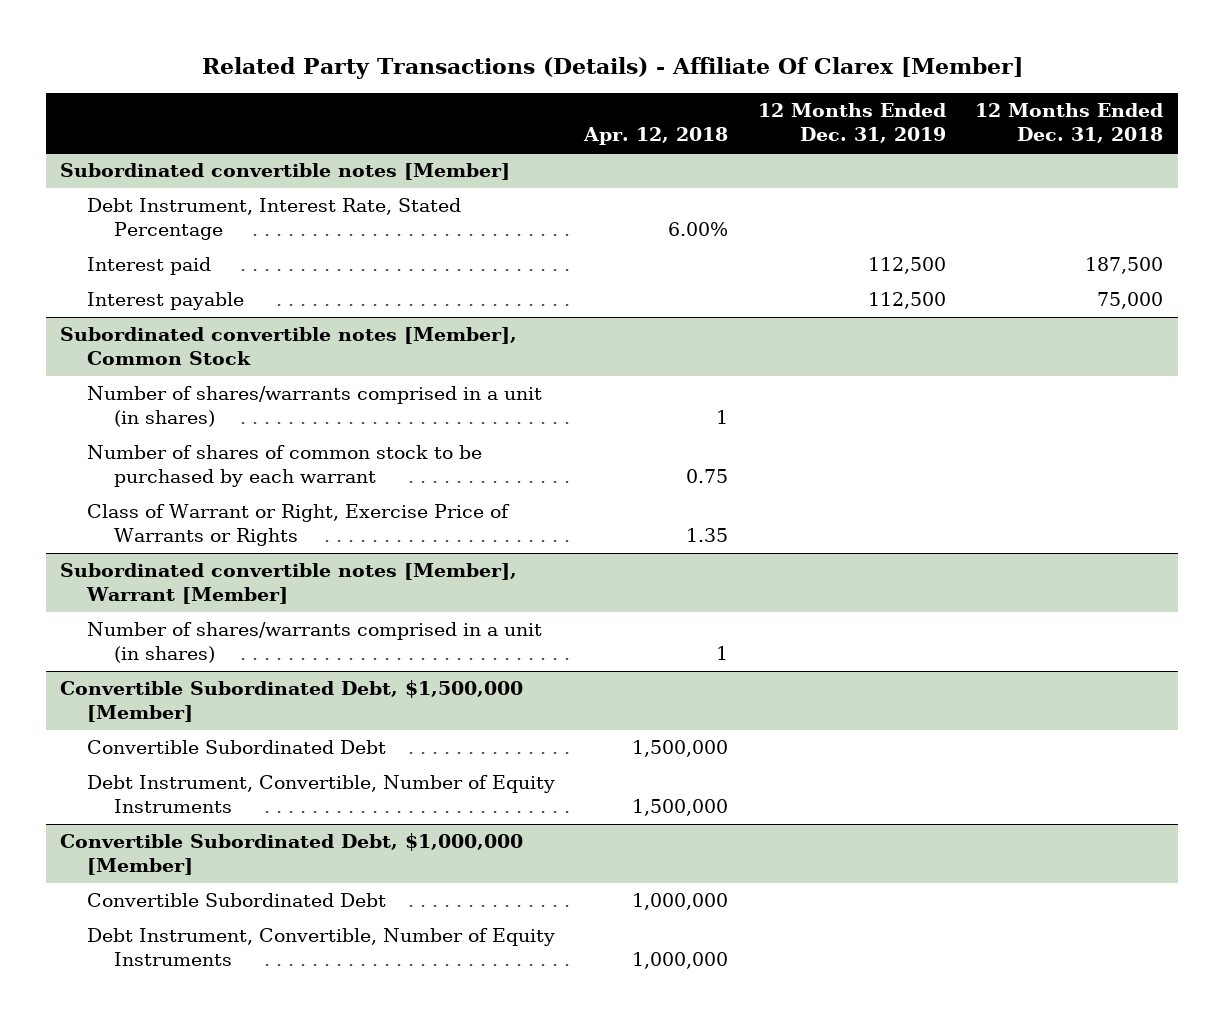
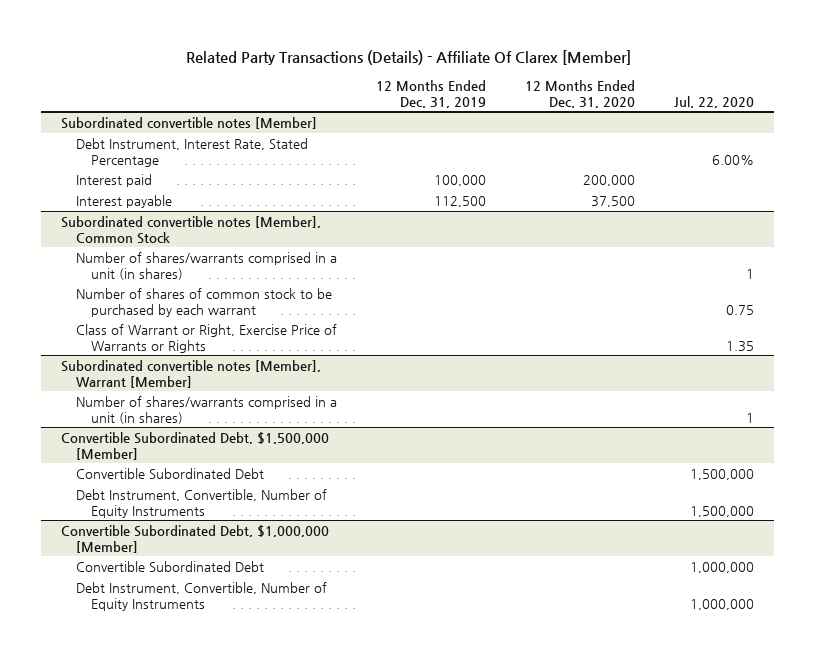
- | Apr. 12, 2018 | 12 Months Ended Dec. 31, 2019 | 12 Months Ended Dec. 31, 2018
+ | 12 Months Ended Dec. 31, 2019 | 12 Months Ended Dec. 31, 2020 | Jul. 22, 2020
@ Subordinated convertible notes [Member]
- Interest paid | | 112,500 | 187,500
+ Interest paid | 100,000 | 200,000 |

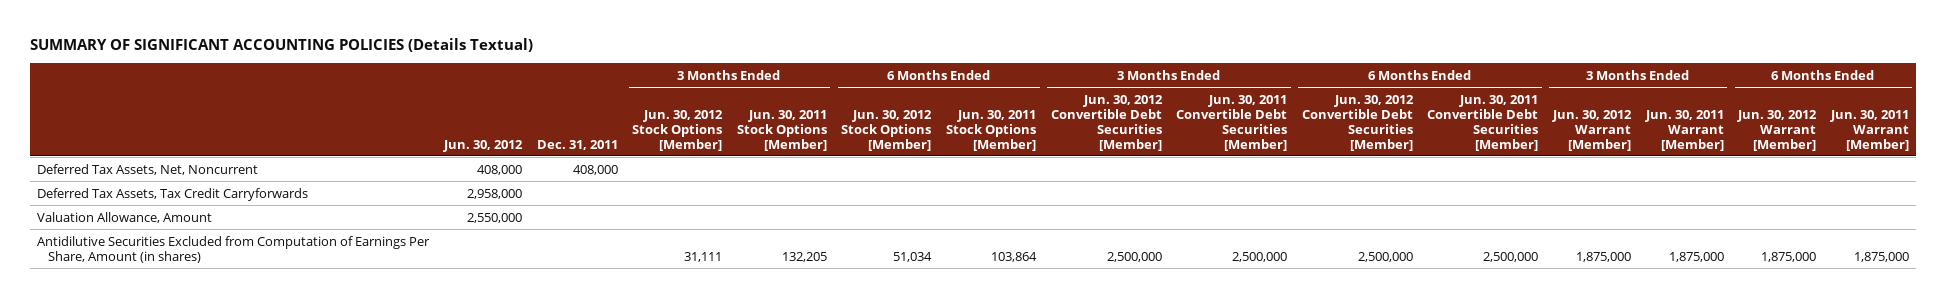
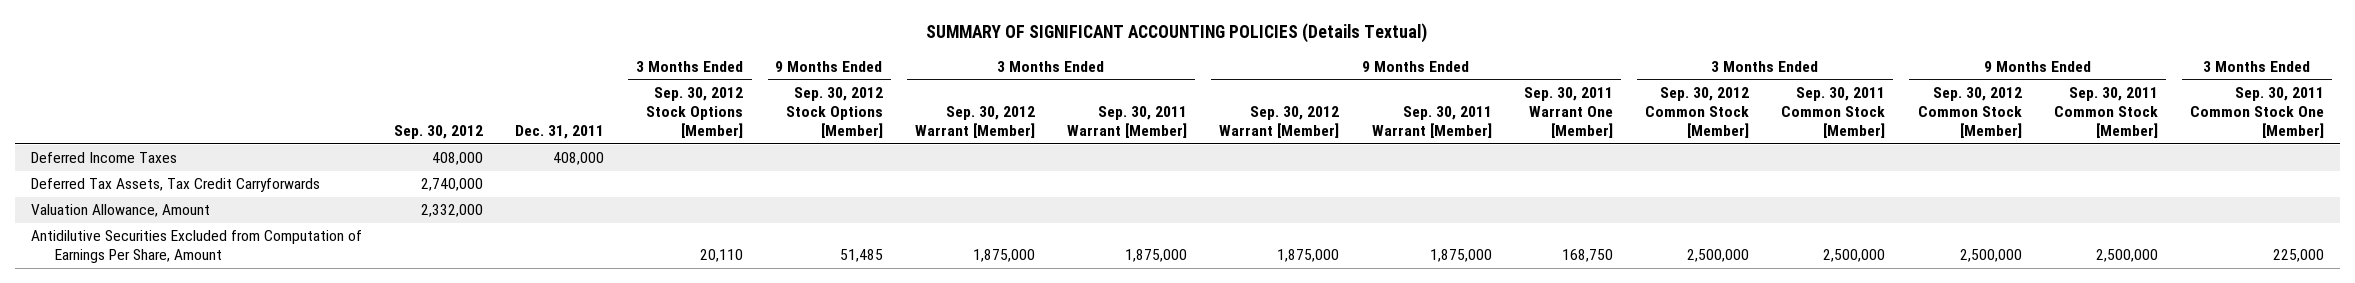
- | Jun. 30, 2012 | Dec. 31, 2011 | 3 Months Ended Jun. 30, 2012 Stock Options [Member] | 3 Months Ended Jun. 30, 2011 Stock Options [Member] | 6 Months Ended Jun. 30, 2012 Stock Options [Member] | 6 Months Ended Jun. 30, 2011 Stock Options [Member] | 3 Months Ended Jun. 30, 2012 Convertible Debt Securities [Member] | 3 Months Ended Jun. 30, 2011 Convertible Debt Securities [Member] | 6 Months Ended Jun. 30, 2012 Convertible Debt Securities [Member] | 6 Months Ended Jun. 30, 2011 Convertible Debt Securities [Member] | 3 Months Ended Jun. 30, 2012 Warrant [Member] | 3 Months Ended Jun. 30, 2011 Warrant [Member] | 6 Months Ended Jun. 30, 2012 Warrant [Member] | 6 Months Ended Jun. 30, 2011 Warrant [Member]
+ | Sep. 30, 2012 | Dec. 31, 2011 | 3 Months Ended Sep. 30, 2012 Stock Options [Member] | 9 Months Ended Sep. 30, 2012 Stock Options [Member] | 3 Months Ended Sep. 30, 2012 Warrant [Member] | 3 Months Ended Sep. 30, 2011 Warrant [Member] | 9 Months Ended Sep. 30, 2012 Warrant [Member] | 9 Months Ended Sep. 30, 2011 Warrant [Member] | 9 Months Ended Sep. 30, 2011 Warrant One [Member] | 3 Months Ended Sep. 30, 2012 Common Stock [Member] | 3 Months Ended Sep. 30, 2011 Common Stock [Member] | 9 Months Ended Sep. 30, 2012 Common Stock [Member] | 9 Months Ended Sep. 30, 2011 Common Stock [Member] | 3 Months Ended Sep. 30, 2011 Common Stock One [Member]
- Deferred Tax Assets, Net, Noncurrent | 408,000 | 408,000 | | | | | | | | | | | |
+ Deferred Income Taxes | 408,000 | 408,000 | | | | | | | | | | | |
- Antidilutive Securities Excluded from Computation of Earnings Per Share, Amount (in shares) | | | 31,111 | 132,205 | 51,034 | 103,864 | 2,500,000 | 2,500,000 | 2,500,000 | 2,500,000 | 1,875,000 | 1,875,000 | 1,875,000 | 1,875,000
+ Antidilutive Securities Excluded from Computation of Earnings Per Share, Amount | | | 20,110 | 51,485 | 1,875,000 | 1,875,000 | 1,875,000 | 1,875,000 | 168,750 | 2,500,000 | 2,500,000 | 2,500,000 | 2,500,000 | 225,000

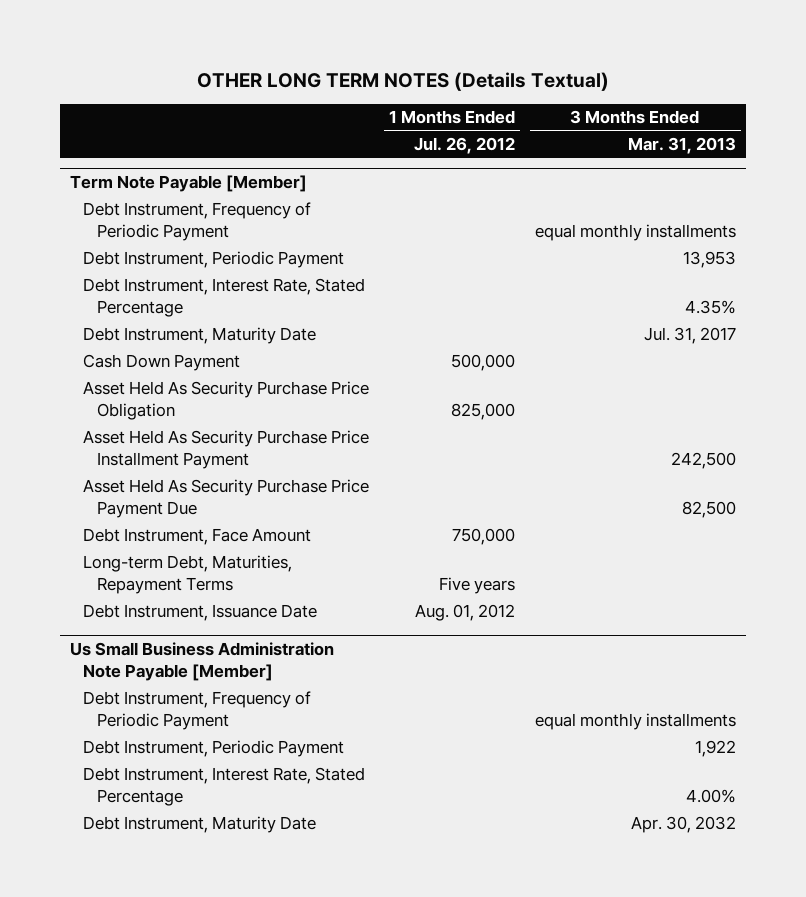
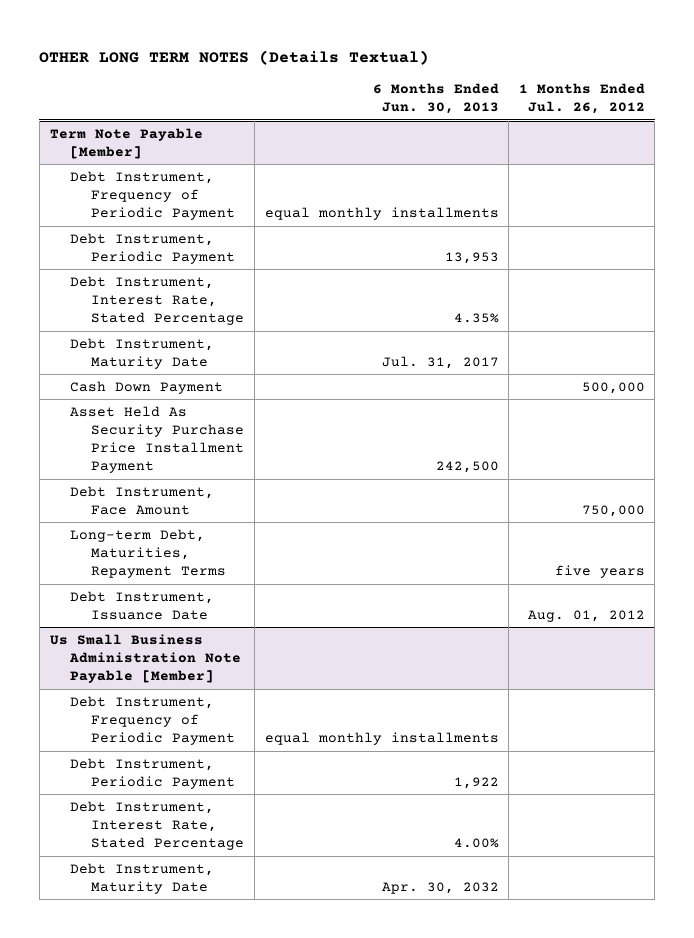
- | 1 Months Ended Jul. 26, 2012 | 3 Months Ended Mar. 31, 2013
+ | 6 Months Ended Jun. 30, 2013 | 1 Months Ended Jul. 26, 2012
@ Term Note Payable [Member]
- Asset Held As Security Purchase Price Obligation | 825,000 |
- Asset Held As Security Purchase Price Payment Due | | 82,500
- Long-term Debt, Maturities, Repayment Terms | Five years |
+ Long-term Debt, Maturities, Repayment Terms | | five years

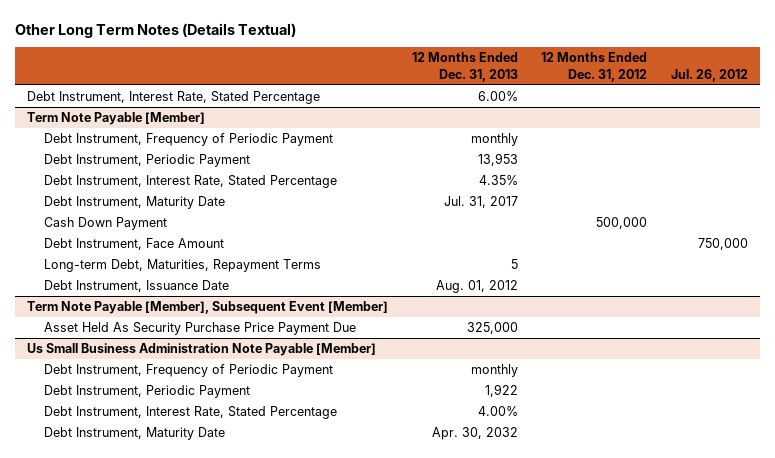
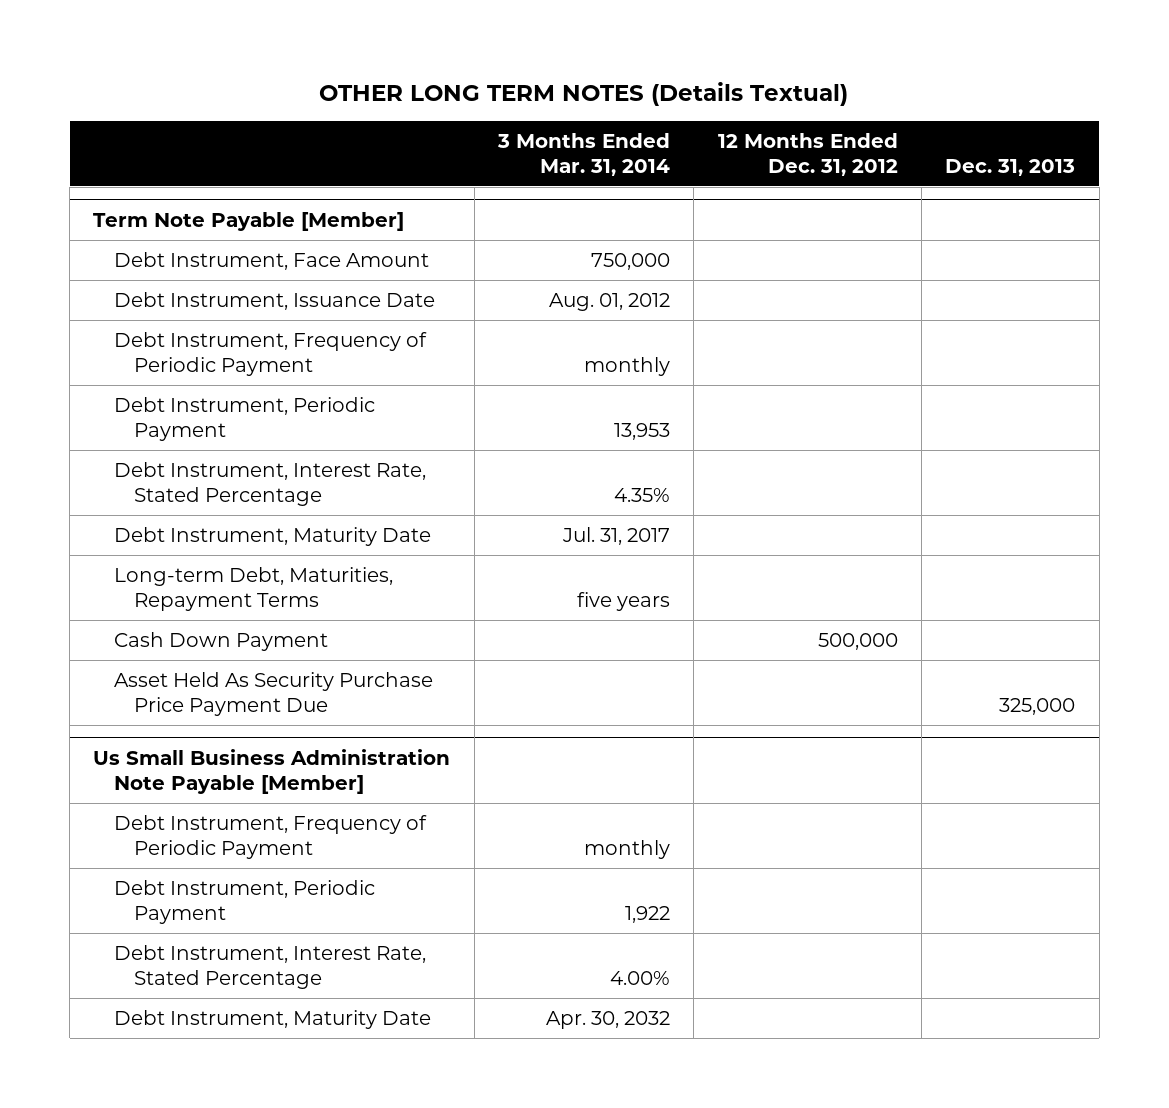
- Other Long Term Notes (Details Textual)
+ OTHER LONG TERM NOTES (Details Textual)
- | 12 Months Ended Dec. 31, 2013 | 12 Months Ended Dec. 31, 2012 | Jul. 26, 2012
+ | 3 Months Ended Mar. 31, 2014 | 12 Months Ended Dec. 31, 2012 | Dec. 31, 2013
- Debt Instrument, Interest Rate, Stated Percentage | 6.00% | |
@ Term Note Payable [Member]
moved up: Debt Instrument, Face Amount | 750,000 | |
moved up: Debt Instrument, Issuance Date | Aug. 01, 2012 | |
- Term Note Payable [Member], Subsequent Event [Member]
- Asset Held As Security Purchase Price Payment Due | 325,000 | |
@ Term Note Payable [Member]
moved down: Cash Down Payment | | 500,000 |
+ Asset Held As Security Purchase Price Payment Due | | | 325,000

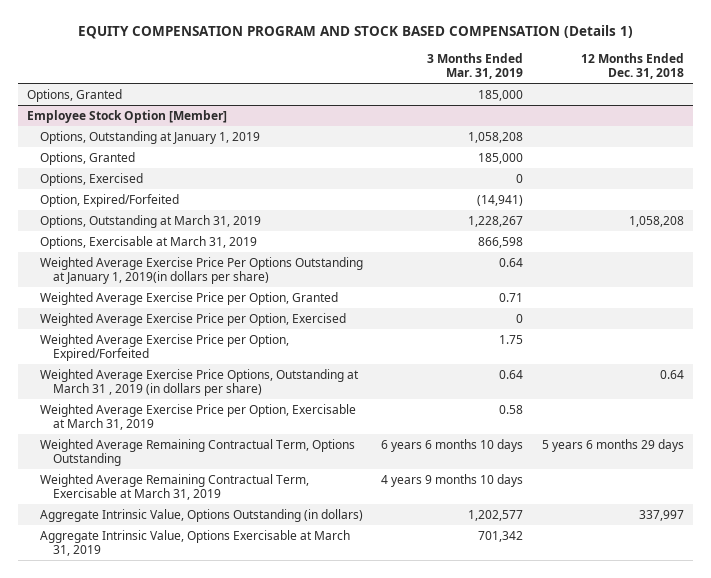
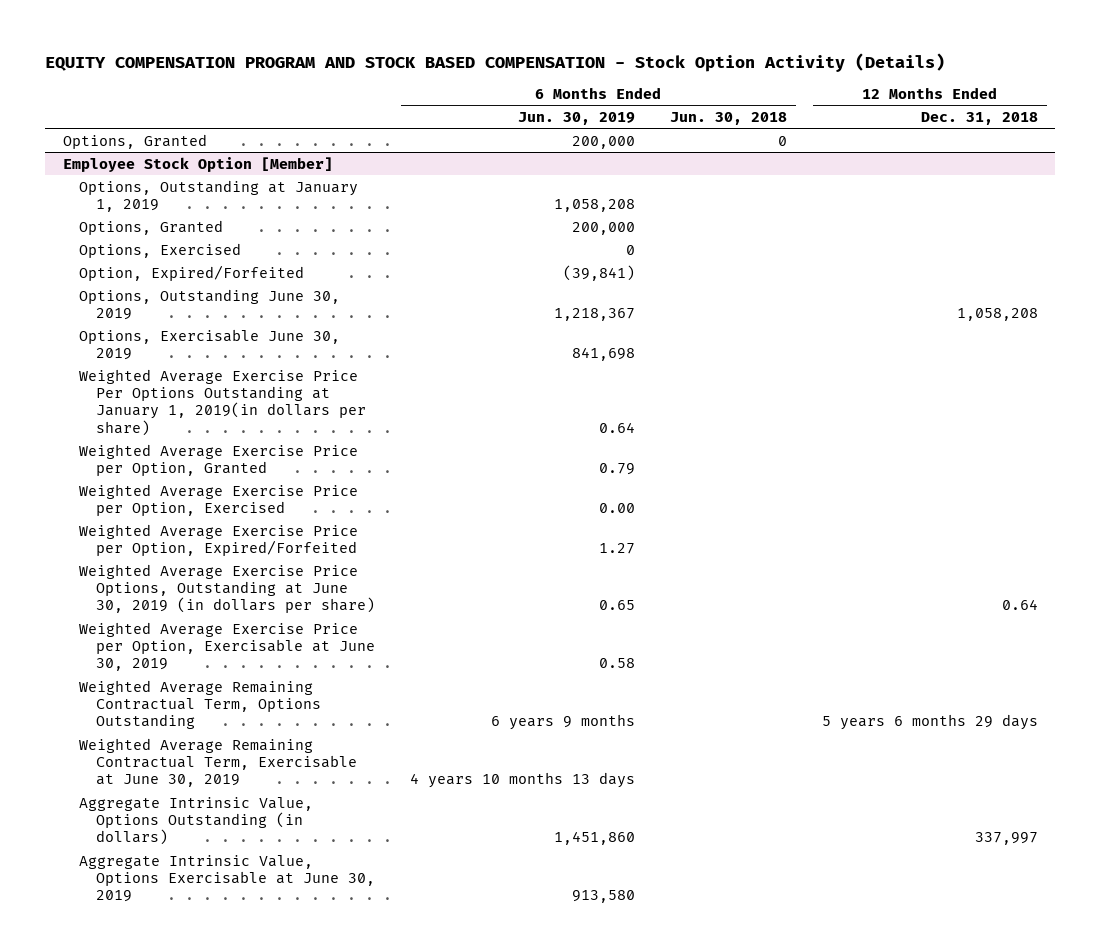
- EQUITY COMPENSATION PROGRAM AND STOCK BASED COMPENSATION (Details 1)
+ EQUITY COMPENSATION PROGRAM AND STOCK BASED COMPENSATION - Stock Option Activity (Details)
- | 3 Months Ended Mar. 31, 2019 | 12 Months Ended Dec. 31, 2018
+ | 6 Months Ended Jun. 30, 2019 | 6 Months Ended Jun. 30, 2018 | 12 Months Ended Dec. 31, 2018
@ Employee Stock Option [Member]
- Options, Outstanding at March 31, 2019 | 1,228,267 | 1,058,208
- Options, Exercisable at March 31, 2019 | 866,598 |
+ Options, Outstanding June 30, 2019 | 1,218,367 | | 1,058,208
+ Options, Exercisable June 30, 2019 | 841,698 | |
- Weighted Average Exercise Price Options, Outstanding at March 31 , 2019 (in dollars per share) | 0.64 | 0.64
- Weighted Average Exercise Price per Option, Exercisable at March 31, 2019 | 0.58 |
+ Weighted Average Exercise Price Options, Outstanding at June 30, 2019 (in dollars per share) | 0.65 | | 0.64
+ Weighted Average Exercise Price per Option, Exercisable at June 30, 2019 | 0.58 | |
- Weighted Average Remaining Contractual Term, Exercisable at March 31, 2019 | 4 years 9 months 10 days |
+ Weighted Average Remaining Contractual Term, Exercisable at June 30, 2019 | 4 years 10 months 13 days | |
- Aggregate Intrinsic Value, Options Exercisable at March 31, 2019 | 701,342 |
+ Aggregate Intrinsic Value, Options Exercisable at June 30, 2019 | 913,580 | |

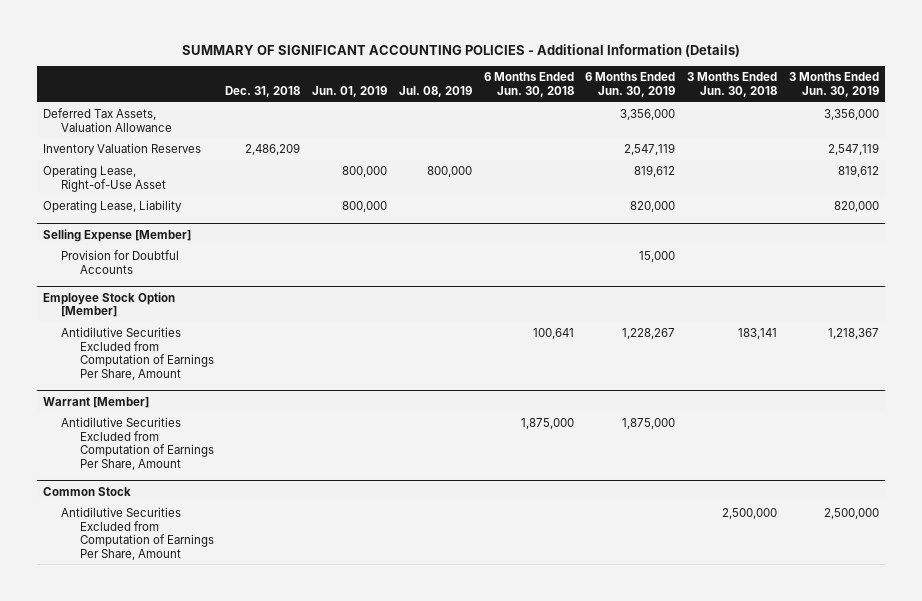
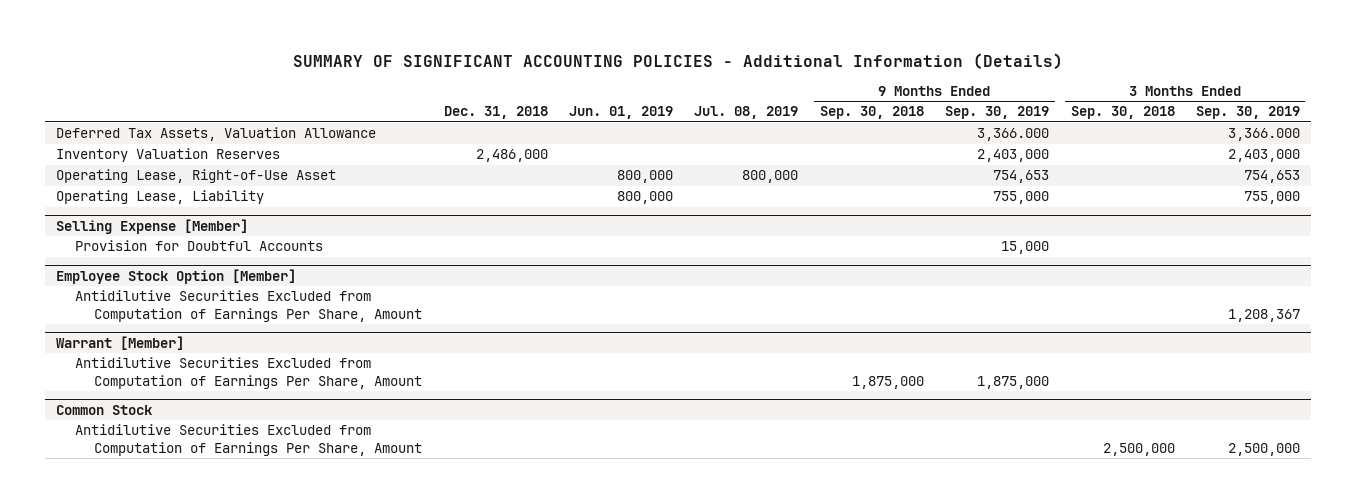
- | Dec. 31, 2018 | Jun. 01, 2019 | Jul. 08, 2019 | 6 Months Ended Jun. 30, 2018 | 6 Months Ended Jun. 30, 2019 | 3 Months Ended Jun. 30, 2018 | 3 Months Ended Jun. 30, 2019
+ | Dec. 31, 2018 | Jun. 01, 2019 | Jul. 08, 2019 | 9 Months Ended Sep. 30, 2018 | 9 Months Ended Sep. 30, 2019 | 3 Months Ended Sep. 30, 2018 | 3 Months Ended Sep. 30, 2019
- Inventory Valuation Reserves | 2,486,209 | | | | 2,547,119 | | 2,547,119
+ Inventory Valuation Reserves | 2,486,000 | | | | 2,403,000 | | 2,403,000

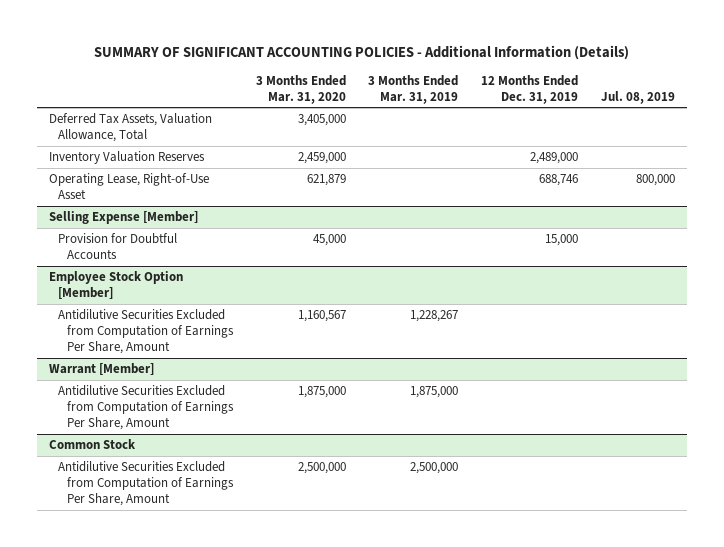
- | Dec. 31, 2018 | Jun. 01, 2019 | Jul. 08, 2019 | 9 Months Ended Sep. 30, 2018 | 9 Months Ended Sep. 30, 2019 | 3 Months Ended Sep. 30, 2018 | 3 Months Ended Sep. 30, 2019
+ | 3 Months Ended Mar. 31, 2020 | 3 Months Ended Mar. 31, 2019 | 12 Months Ended Dec. 31, 2019 | Jul. 08, 2019
- Deferred Tax Assets, Valuation Allowance | | | | | 3,366.000 | | 3,366.000
+ Deferred Tax Assets, Valuation Allowance, Total | 3,405,000 | | |
- Operating Lease, Liability | | 800,000 | | | 755,000 | | 755,000

